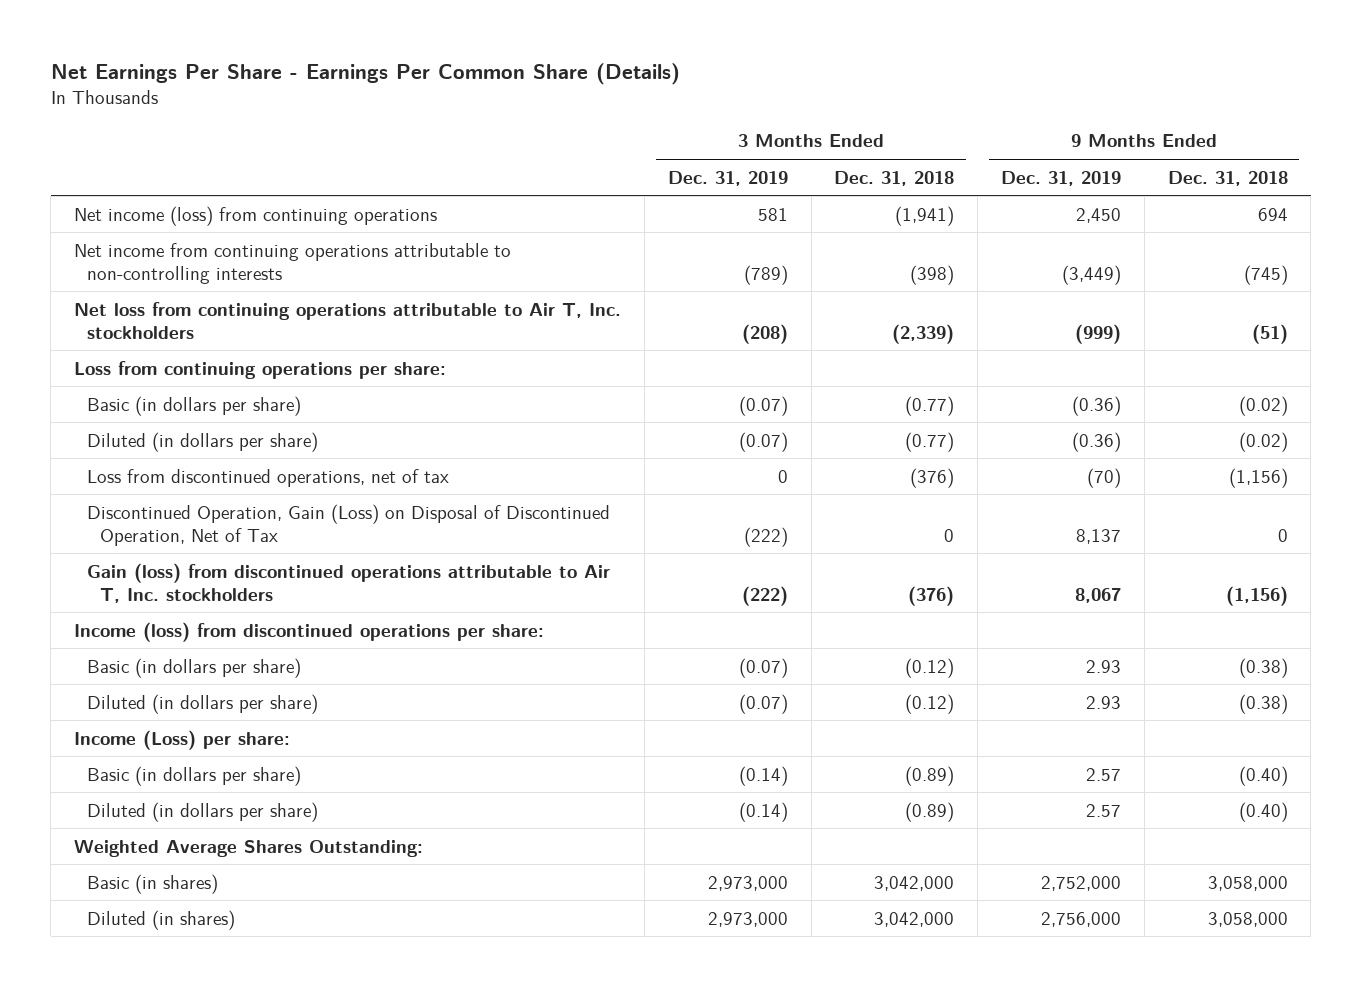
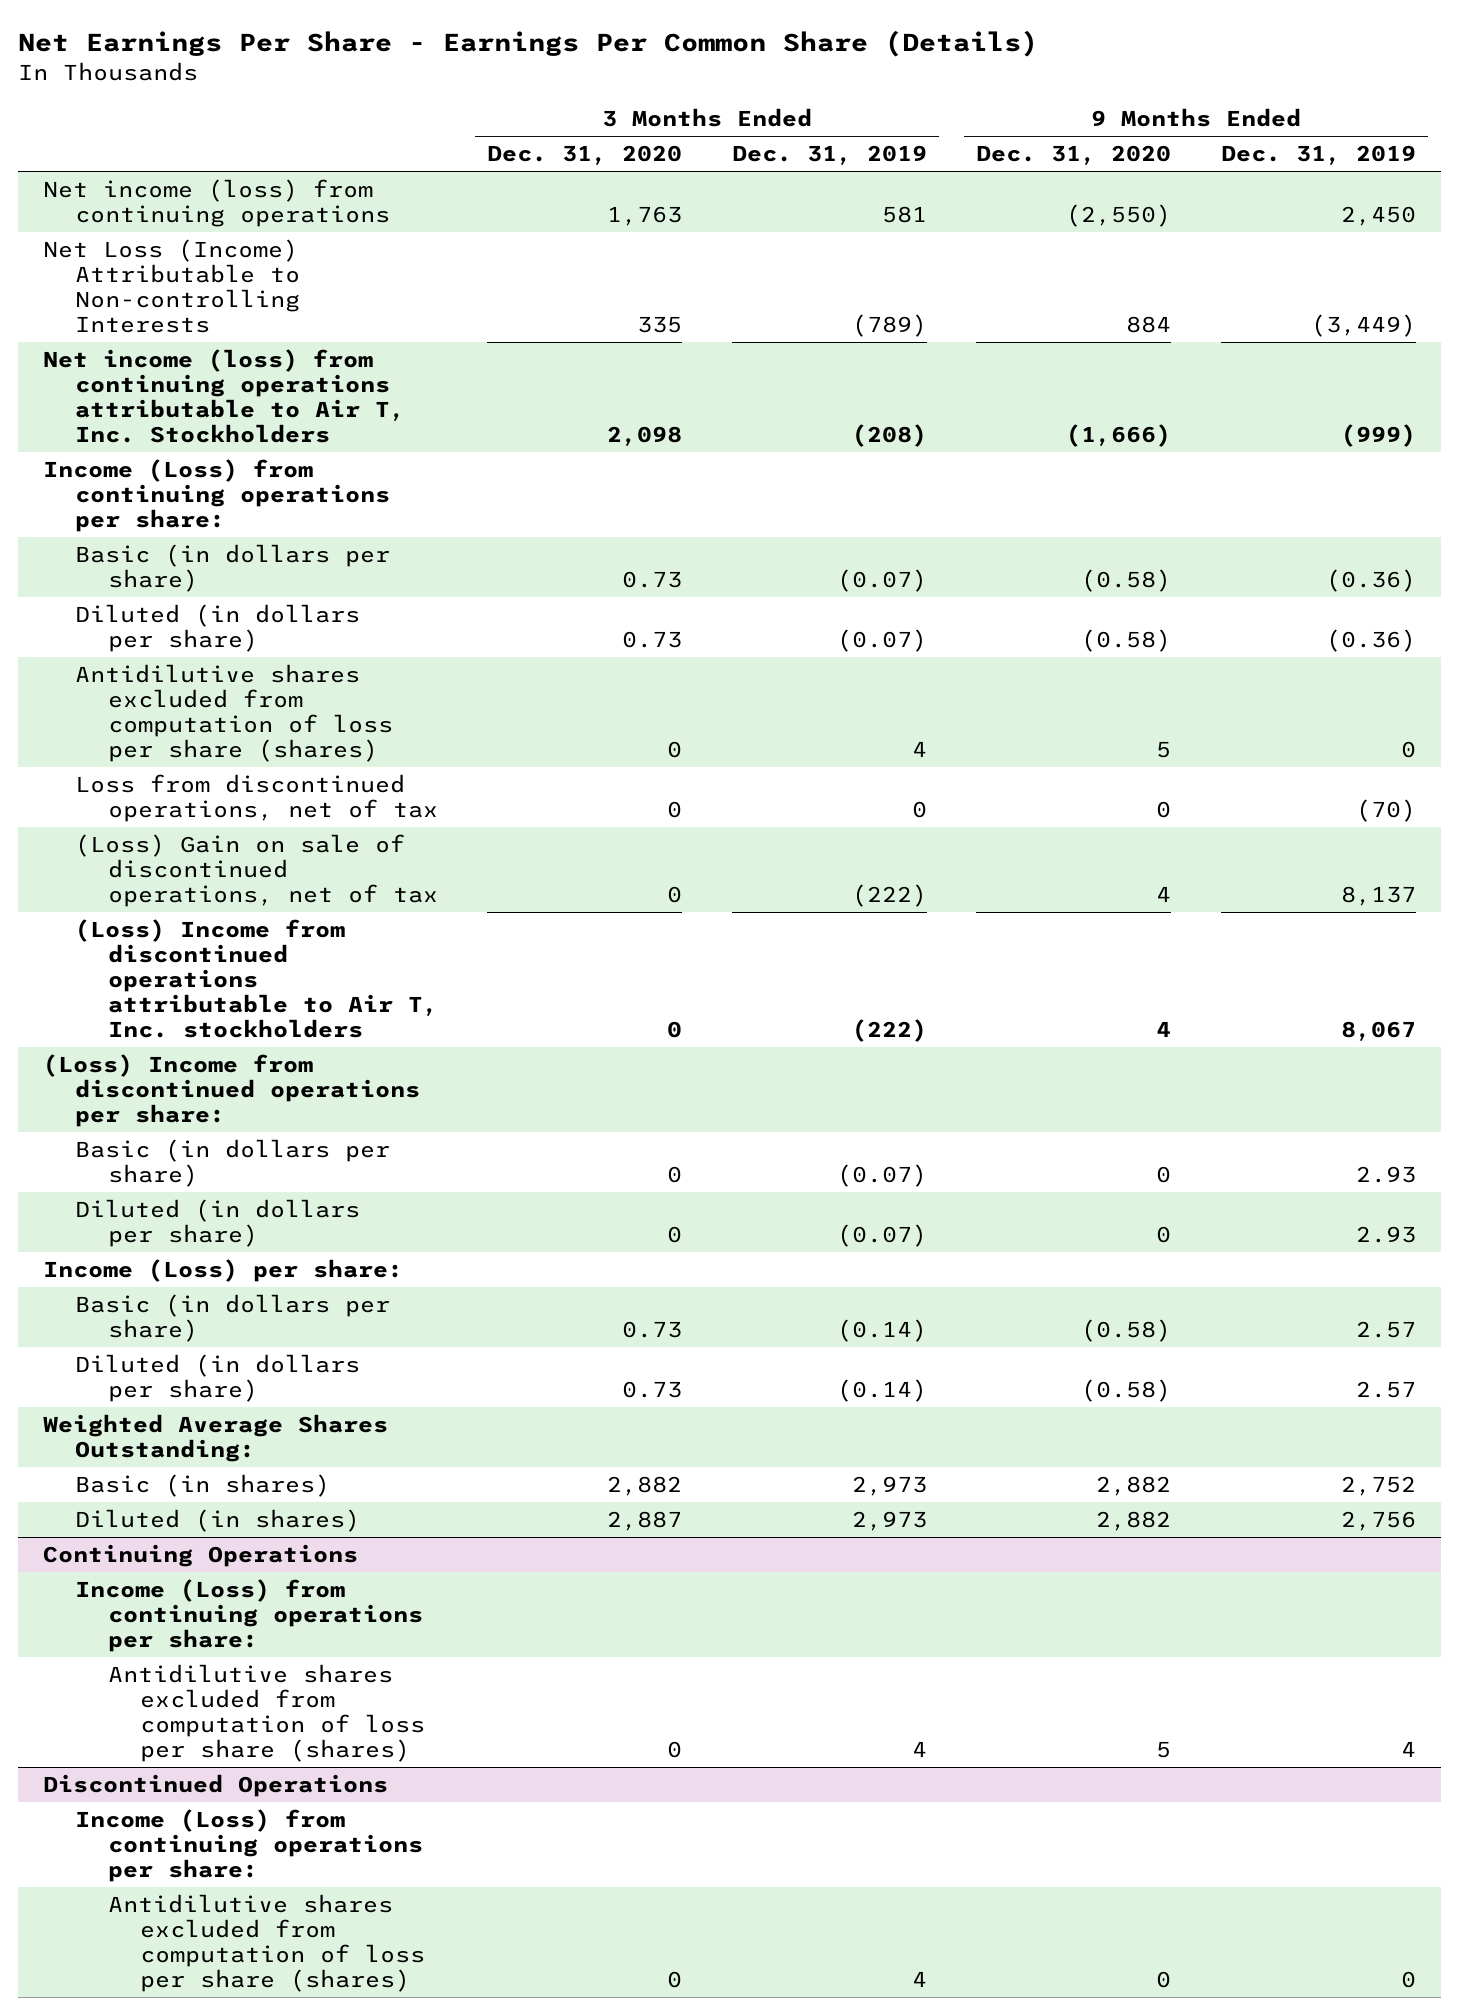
- | 3 Months Ended Dec. 31, 2019 | 3 Months Ended Dec. 31, 2018 | 9 Months Ended Dec. 31, 2019 | 9 Months Ended Dec. 31, 2018
+ | 3 Months Ended Dec. 31, 2020 | 3 Months Ended Dec. 31, 2019 | 9 Months Ended Dec. 31, 2020 | 9 Months Ended Dec. 31, 2019
- Net income from continuing operations attributable to non-controlling interests | (789) | (398) | (3,449) | (745)
- Net loss from continuing operations attributable to Air T, Inc. stockholders | (208) | (2,339) | (999) | (51)
- Loss from continuing operations per share:
+ Net Loss (Income) Attributable to Non-controlling Interests | 335 | (789) | 884 | (3,449)
+ Net income (loss) from continuing operations attributable to Air T, Inc. Stockholders | 2,098 | (208) | (1,666) | (999)
+ Income (Loss) from continuing operations per share:
+ Antidilutive shares excluded from computation of loss per share (shares) | 0 | 4 | 5 | 0
- Discontinued Operation, Gain (Loss) on Disposal of Discontinued Operation, Net of Tax | (222) | 0 | 8,137 | 0
- Gain (loss) from discontinued operations attributable to Air T, Inc. stockholders | (222) | (376) | 8,067 | (1,156)
- Income (loss) from discontinued operations per share:
+ (Loss) Gain on sale of discontinued operations, net of tax | 0 | (222) | 4 | 8,137
+ (Loss) Income from discontinued operations attributable to Air T, Inc. stockholders | 0 | (222) | 4 | 8,067
+ (Loss) Income from discontinued operations per share:
- Basic (in shares) | 2,973,000 | 3,042,000 | 2,752,000 | 3,058,000
- Diluted (in shares) | 2,973,000 | 3,042,000 | 2,756,000 | 3,058,000
+ Basic (in shares) | 2,882 | 2,973 | 2,882 | 2,752
+ Diluted (in shares) | 2,887 | 2,973 | 2,882 | 2,756
+ Continuing Operations
+ Income (Loss) from continuing operations per share:
+ Antidilutive shares excluded from computation of loss per share (shares) | 0 | 4 | 5 | 4
+ Discontinued Operations
+ Income (Loss) from continuing operations per share:
+ Antidilutive shares excluded from computation of loss per share (shares) | 0 | 4 | 0 | 0

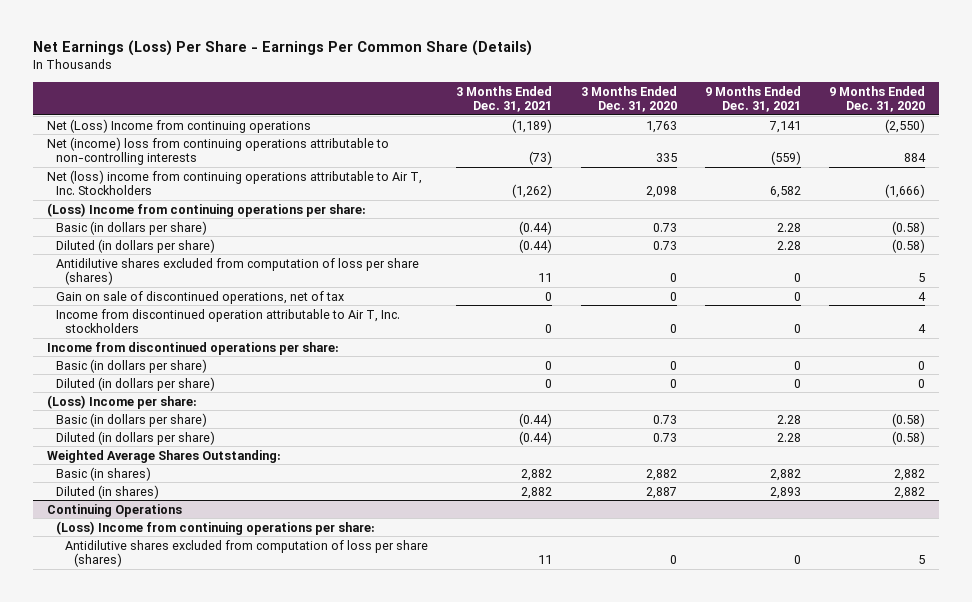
- Net Earnings Per Share - Earnings Per Common Share (Details)
+ Net Earnings (Loss) Per Share - Earnings Per Common Share (Details)
- | 3 Months Ended Dec. 31, 2020 | 3 Months Ended Dec. 31, 2019 | 9 Months Ended Dec. 31, 2020 | 9 Months Ended Dec. 31, 2019
+ | 3 Months Ended Dec. 31, 2021 | 3 Months Ended Dec. 31, 2020 | 9 Months Ended Dec. 31, 2021 | 9 Months Ended Dec. 31, 2020
- Net income (loss) from continuing operations | 1,763 | 581 | (2,550) | 2,450
- Net Loss (Income) Attributable to Non-controlling Interests | 335 | (789) | 884 | (3,449)
- Net income (loss) from continuing operations attributable to Air T, Inc. Stockholders | 2,098 | (208) | (1,666) | (999)
- Income (Loss) from continuing operations per share:
+ Net (Loss) Income from continuing operations | (1,189) | 1,763 | 7,141 | (2,550)
+ Net (income) loss from continuing operations attributable to non-controlling interests | (73) | 335 | (559) | 884
+ Net (loss) income from continuing operations attributable to Air T, Inc. Stockholders | (1,262) | 2,098 | 6,582 | (1,666)
+ (Loss) Income from continuing operations per share:
- Loss from discontinued operations, net of tax | 0 | 0 | 0 | (70)
- (Loss) Gain on sale of discontinued operations, net of tax | 0 | (222) | 4 | 8,137
- (Loss) Income from discontinued operations attributable to Air T, Inc. stockholders | 0 | (222) | 4 | 8,067
- (Loss) Income from discontinued operations per share:
+ Gain on sale of discontinued operations, net of tax | 0 | 0 | 0 | 4
+ Income from discontinued operation attributable to Air T, Inc. stockholders | 0 | 0 | 0 | 4
+ Income from discontinued operations per share:
- Income (Loss) per share:
+ (Loss) Income per share:
@ Continuing Operations
- Income (Loss) from continuing operations per share:
+ (Loss) Income from continuing operations per share:
- Discontinued Operations
- Income (Loss) from continuing operations per share:
- Antidilutive shares excluded from computation of loss per share (shares) | 0 | 4 | 0 | 0

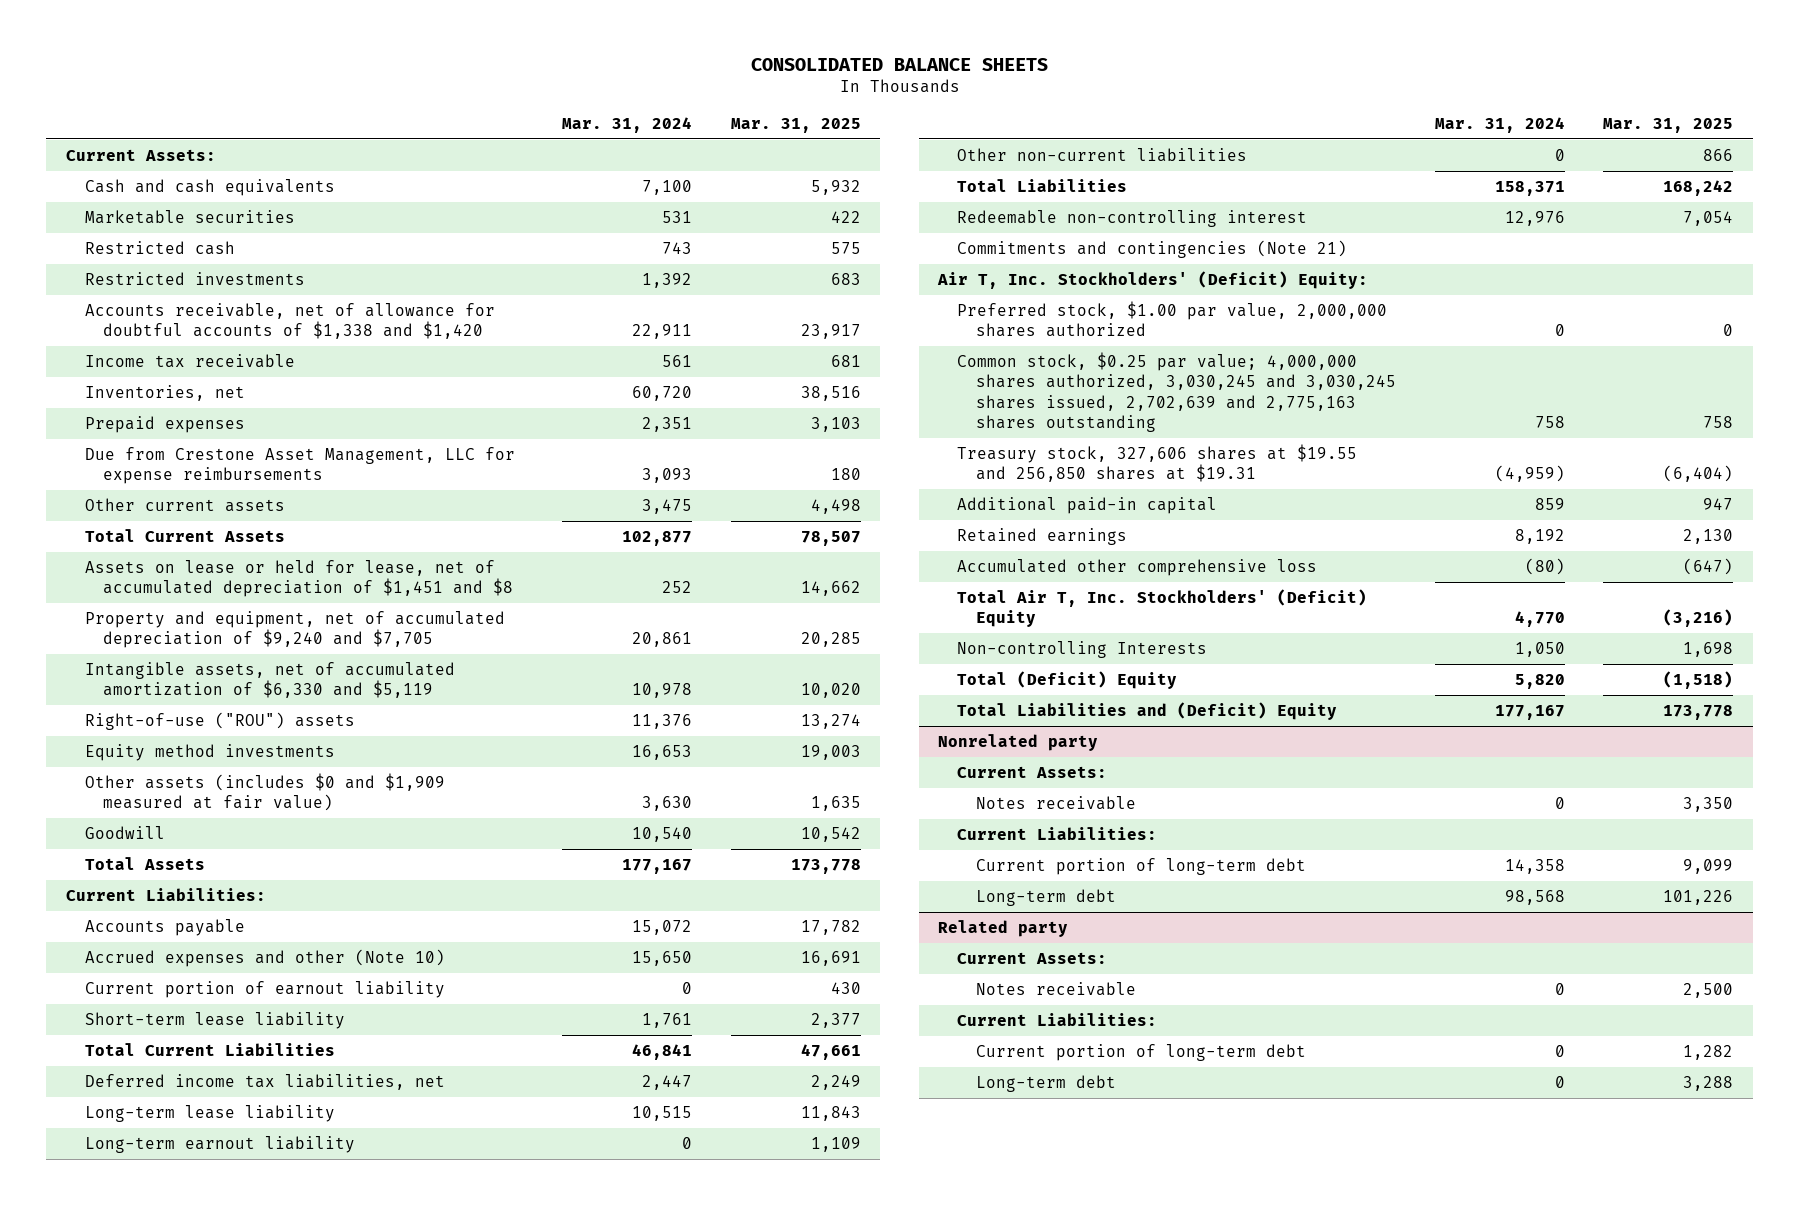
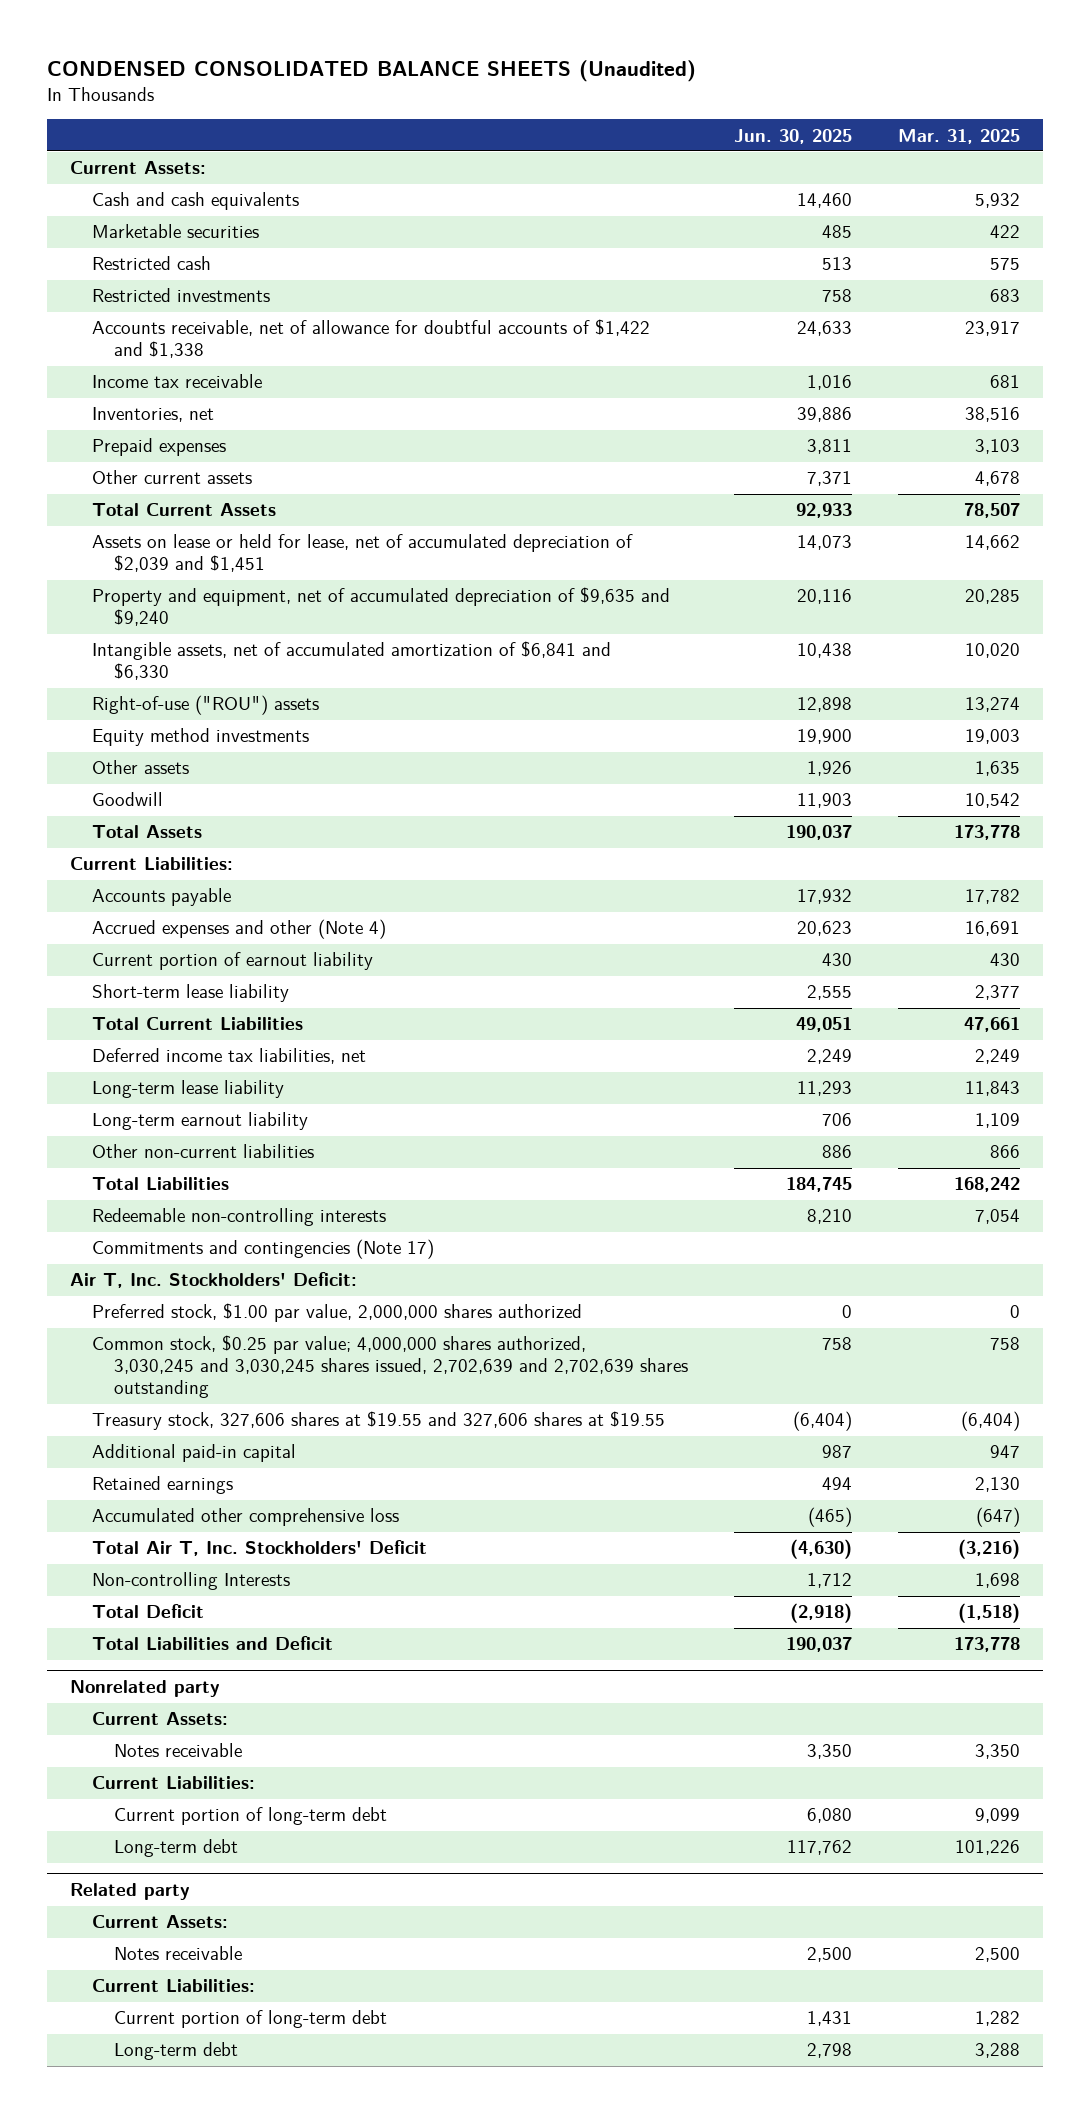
- CONSOLIDATED BALANCE SHEETS
+ CONDENSED CONSOLIDATED BALANCE SHEETS (Unaudited)
- | Mar. 31, 2024 | Mar. 31, 2025
+ | Jun. 30, 2025 | Mar. 31, 2025
- Accounts receivable, net of allowance for doubtful accounts of $1,338 and $1,420 | 22,911 | 23,917
+ Accounts receivable, net of allowance for doubtful accounts of $1,422 and $1,338 | 24,633 | 23,917
- Due from Crestone Asset Management, LLC for expense reimbursements | 3,093 | 180
- Other current assets | 3,475 | 4,498
+ Other current assets | 7,371 | 4,678
- Assets on lease or held for lease, net of accumulated depreciation of $1,451 and $8 | 252 | 14,662
- Property and equipment, net of accumulated depreciation of $9,240 and $7,705 | 20,861 | 20,285
- Intangible assets, net of accumulated amortization of $6,330 and $5,119 | 10,978 | 10,020
+ Assets on lease or held for lease, net of accumulated depreciation of $2,039 and $1,451 | 14,073 | 14,662
+ Property and equipment, net of accumulated depreciation of $9,635 and $9,240 | 20,116 | 20,285
+ Intangible assets, net of accumulated amortization of $6,841 and $6,330 | 10,438 | 10,020
- Other assets (includes $0 and $1,909 measured at fair value) | 3,630 | 1,635
+ Other assets | 1,926 | 1,635
- Accrued expenses and other (Note 10) | 15,650 | 16,691
+ Accrued expenses and other (Note 4) | 20,623 | 16,691
- Redeemable non-controlling interest | 12,976 | 7,054
- Commitments and contingencies (Note 21)
- Air T, Inc. Stockholders' (Deficit) Equity:
+ Redeemable non-controlling interests | 8,210 | 7,054
+ Commitments and contingencies (Note 17)
+ Air T, Inc. Stockholders' Deficit:
- Common stock, $0.25 par value; 4,000,000 shares authorized, 3,030,245 and 3,030,245 shares issued, 2,702,639 and 2,775,163 shares outstanding | 758 | 758
- Treasury stock, 327,606 shares at $19.55 and 256,850 shares at $19.31 | (4,959) | (6,404)
+ Common stock, $0.25 par value; 4,000,000 shares authorized, 3,030,245 and 3,030,245 shares issued, 2,702,639 and 2,702,639 shares outstanding | 758 | 758
+ Treasury stock, 327,606 shares at $19.55 and 327,606 shares at $19.55 | (6,404) | (6,404)
- Total Air T, Inc. Stockholders' (Deficit) Equity | 4,770 | (3,216)
+ Total Air T, Inc. Stockholders' Deficit | (4,630) | (3,216)
- Total (Deficit) Equity | 5,820 | (1,518)
- Total Liabilities and (Deficit) Equity | 177,167 | 173,778
+ Total Deficit | (2,918) | (1,518)
+ Total Liabilities and Deficit | 190,037 | 173,778

